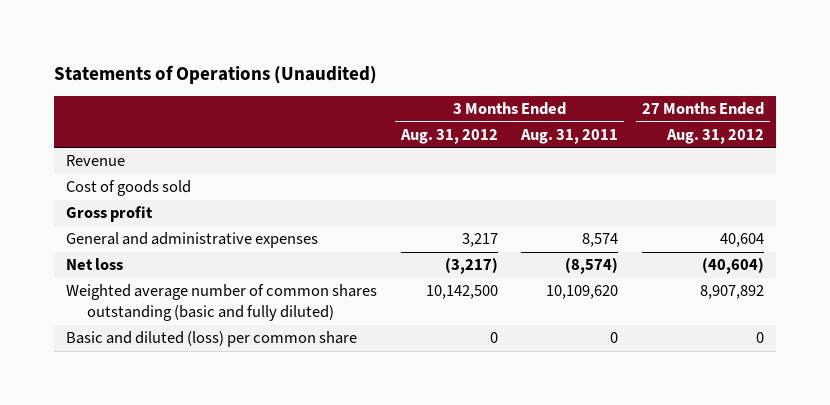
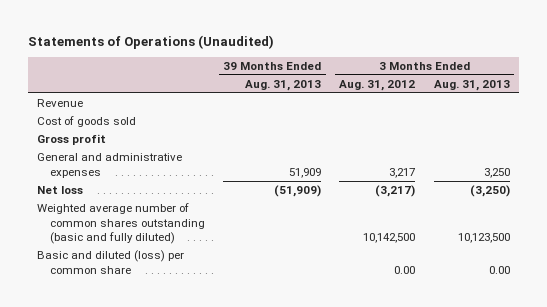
- | 3 Months Ended Aug. 31, 2012 | 3 Months Ended Aug. 31, 2011 | 27 Months Ended Aug. 31, 2012
+ | 39 Months Ended Aug. 31, 2013 | 3 Months Ended Aug. 31, 2012 | 3 Months Ended Aug. 31, 2013
- Basic and diluted (loss) per common share | 0 | 0 | 0
+ Basic and diluted (loss) per common share | | 0.00 | 0.00

